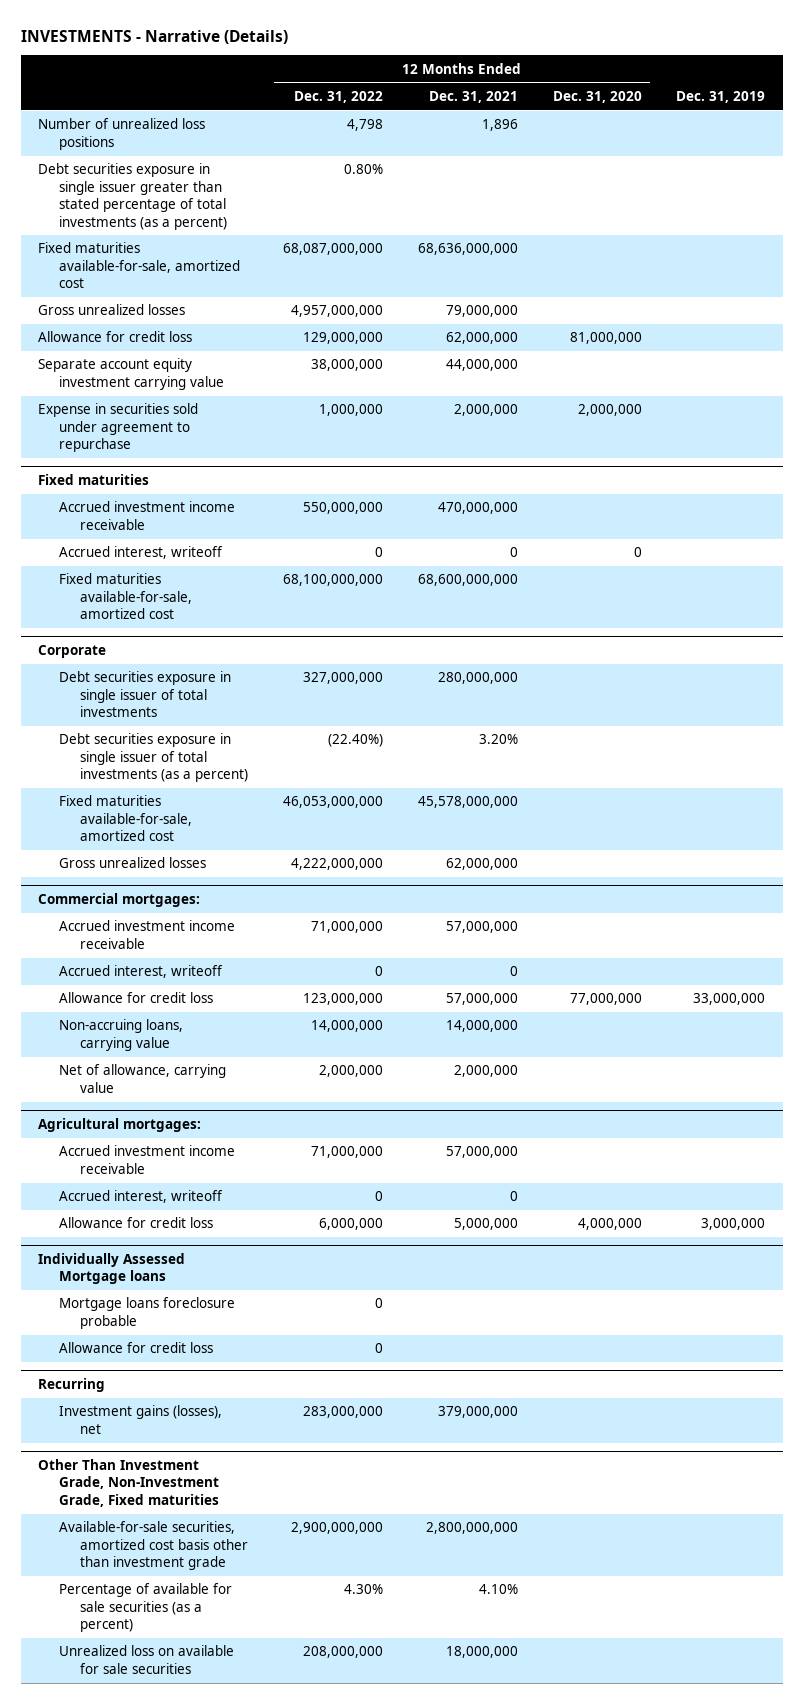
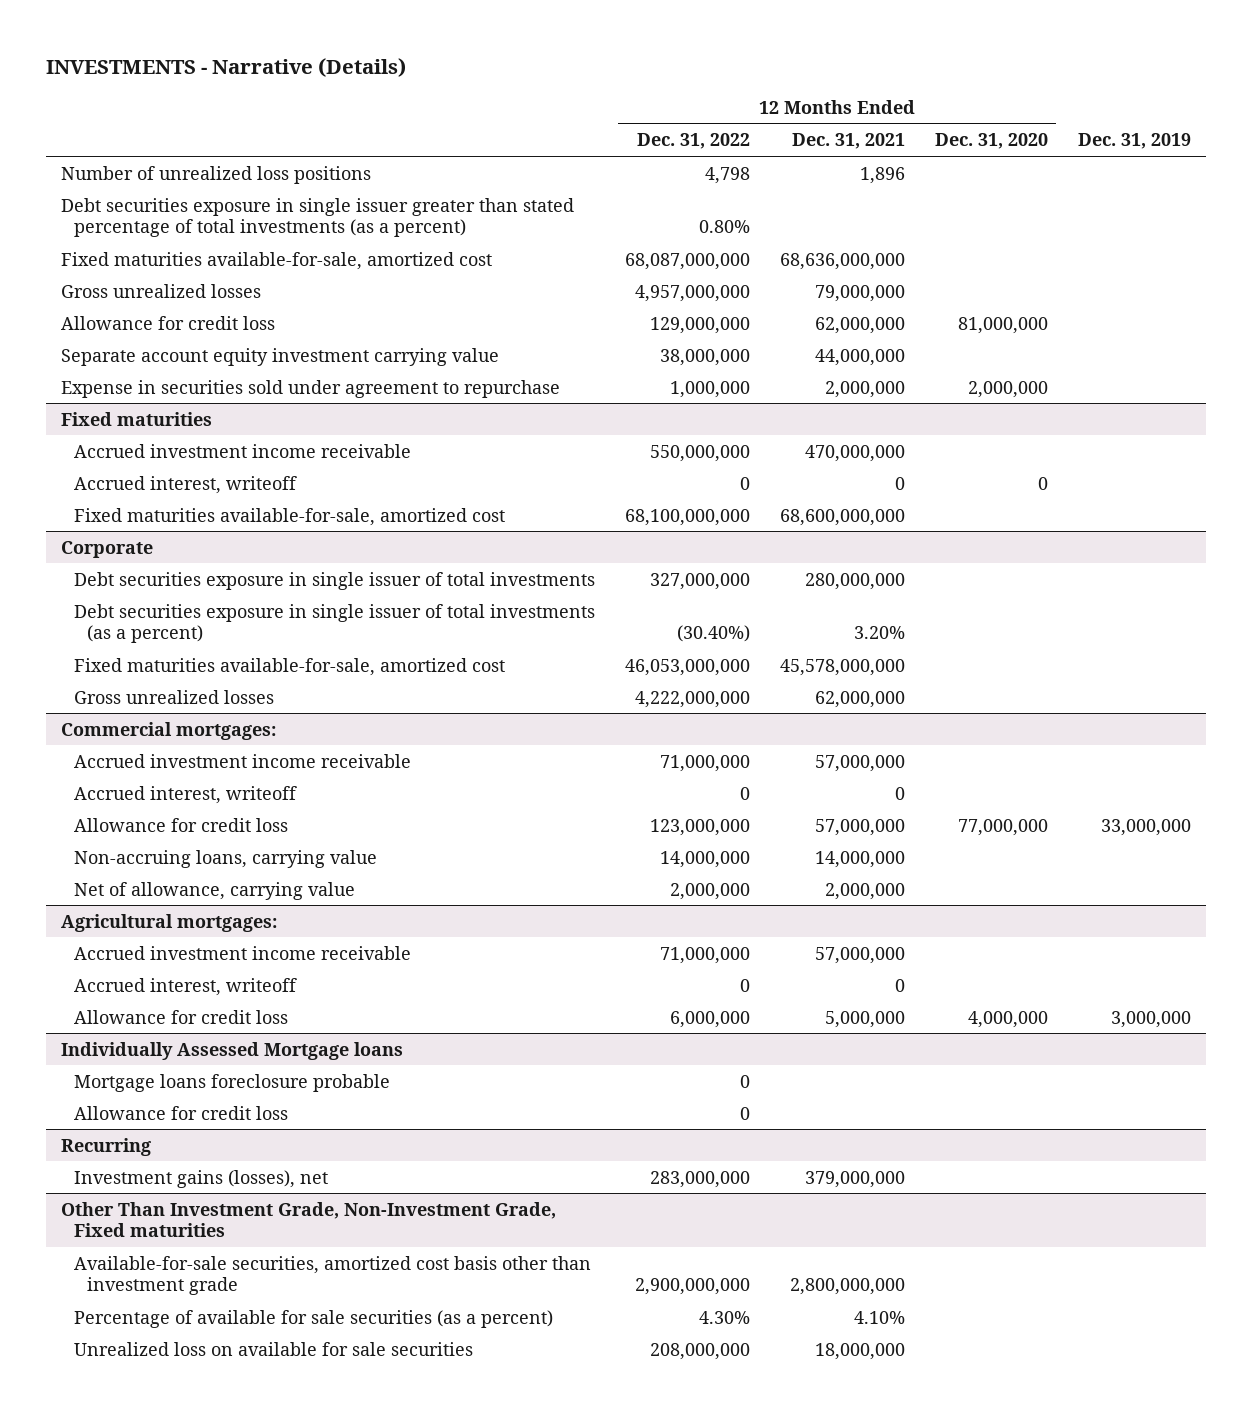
@ Corporate
- Debt securities exposure in single issuer of total investments (as a percent) | (22.40%) | 3.20% | |
+ Debt securities exposure in single issuer of total investments (as a percent) | (30.40%) | 3.20% | |

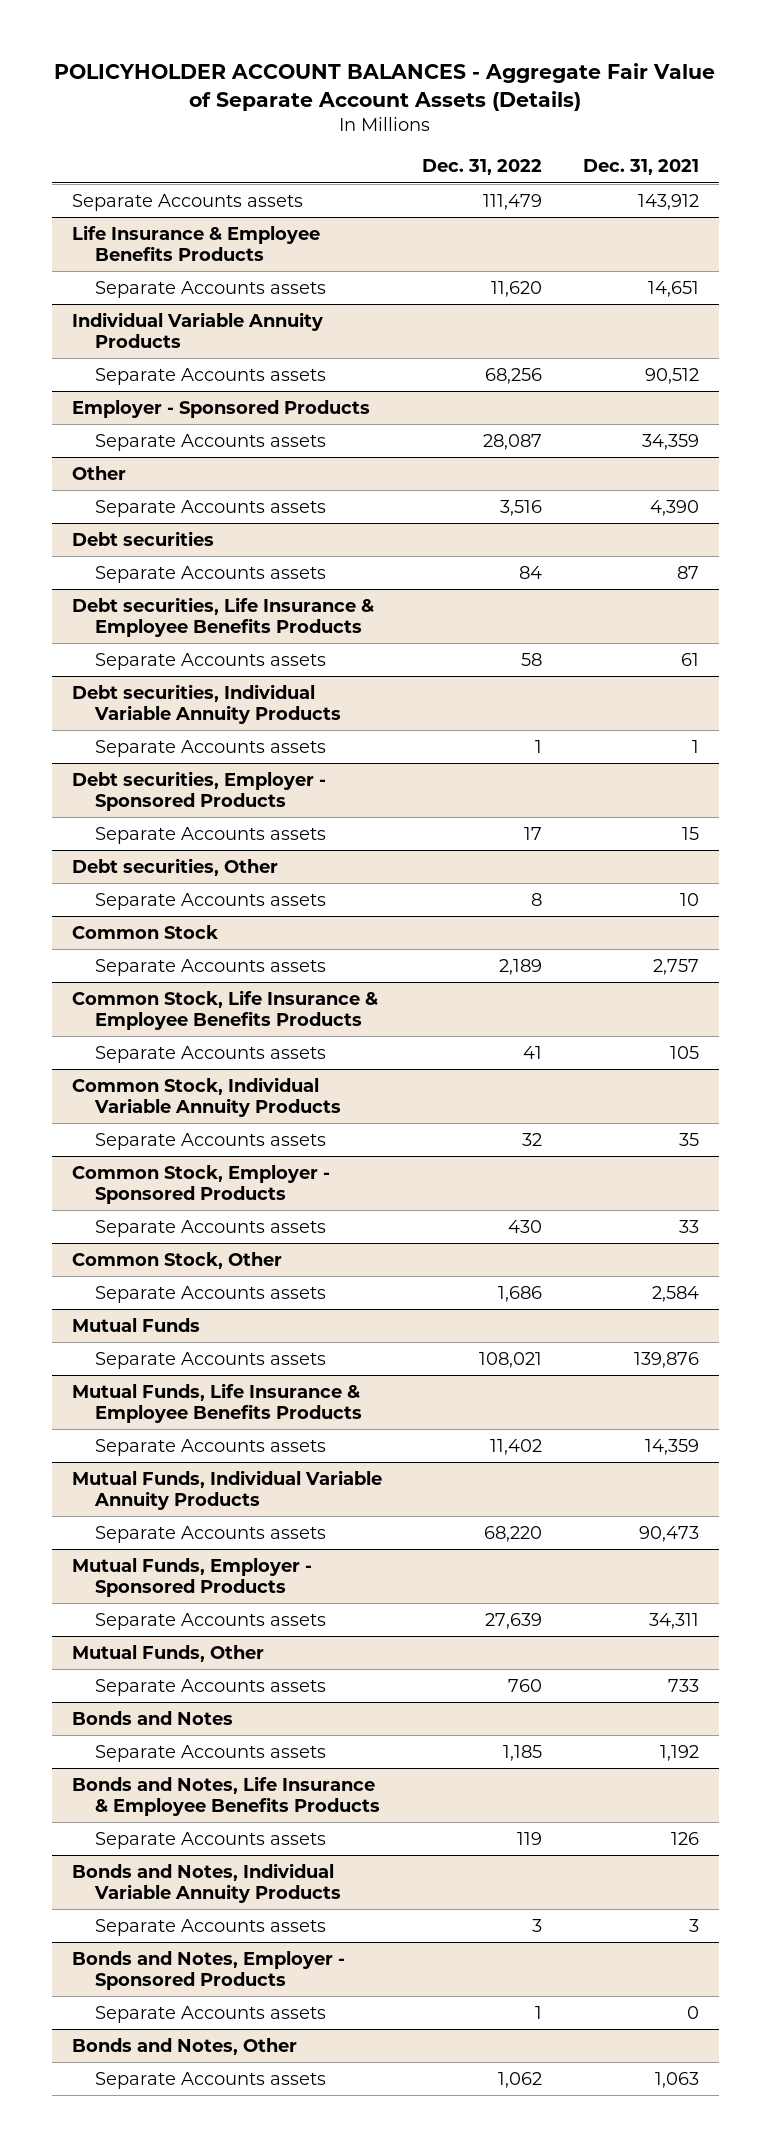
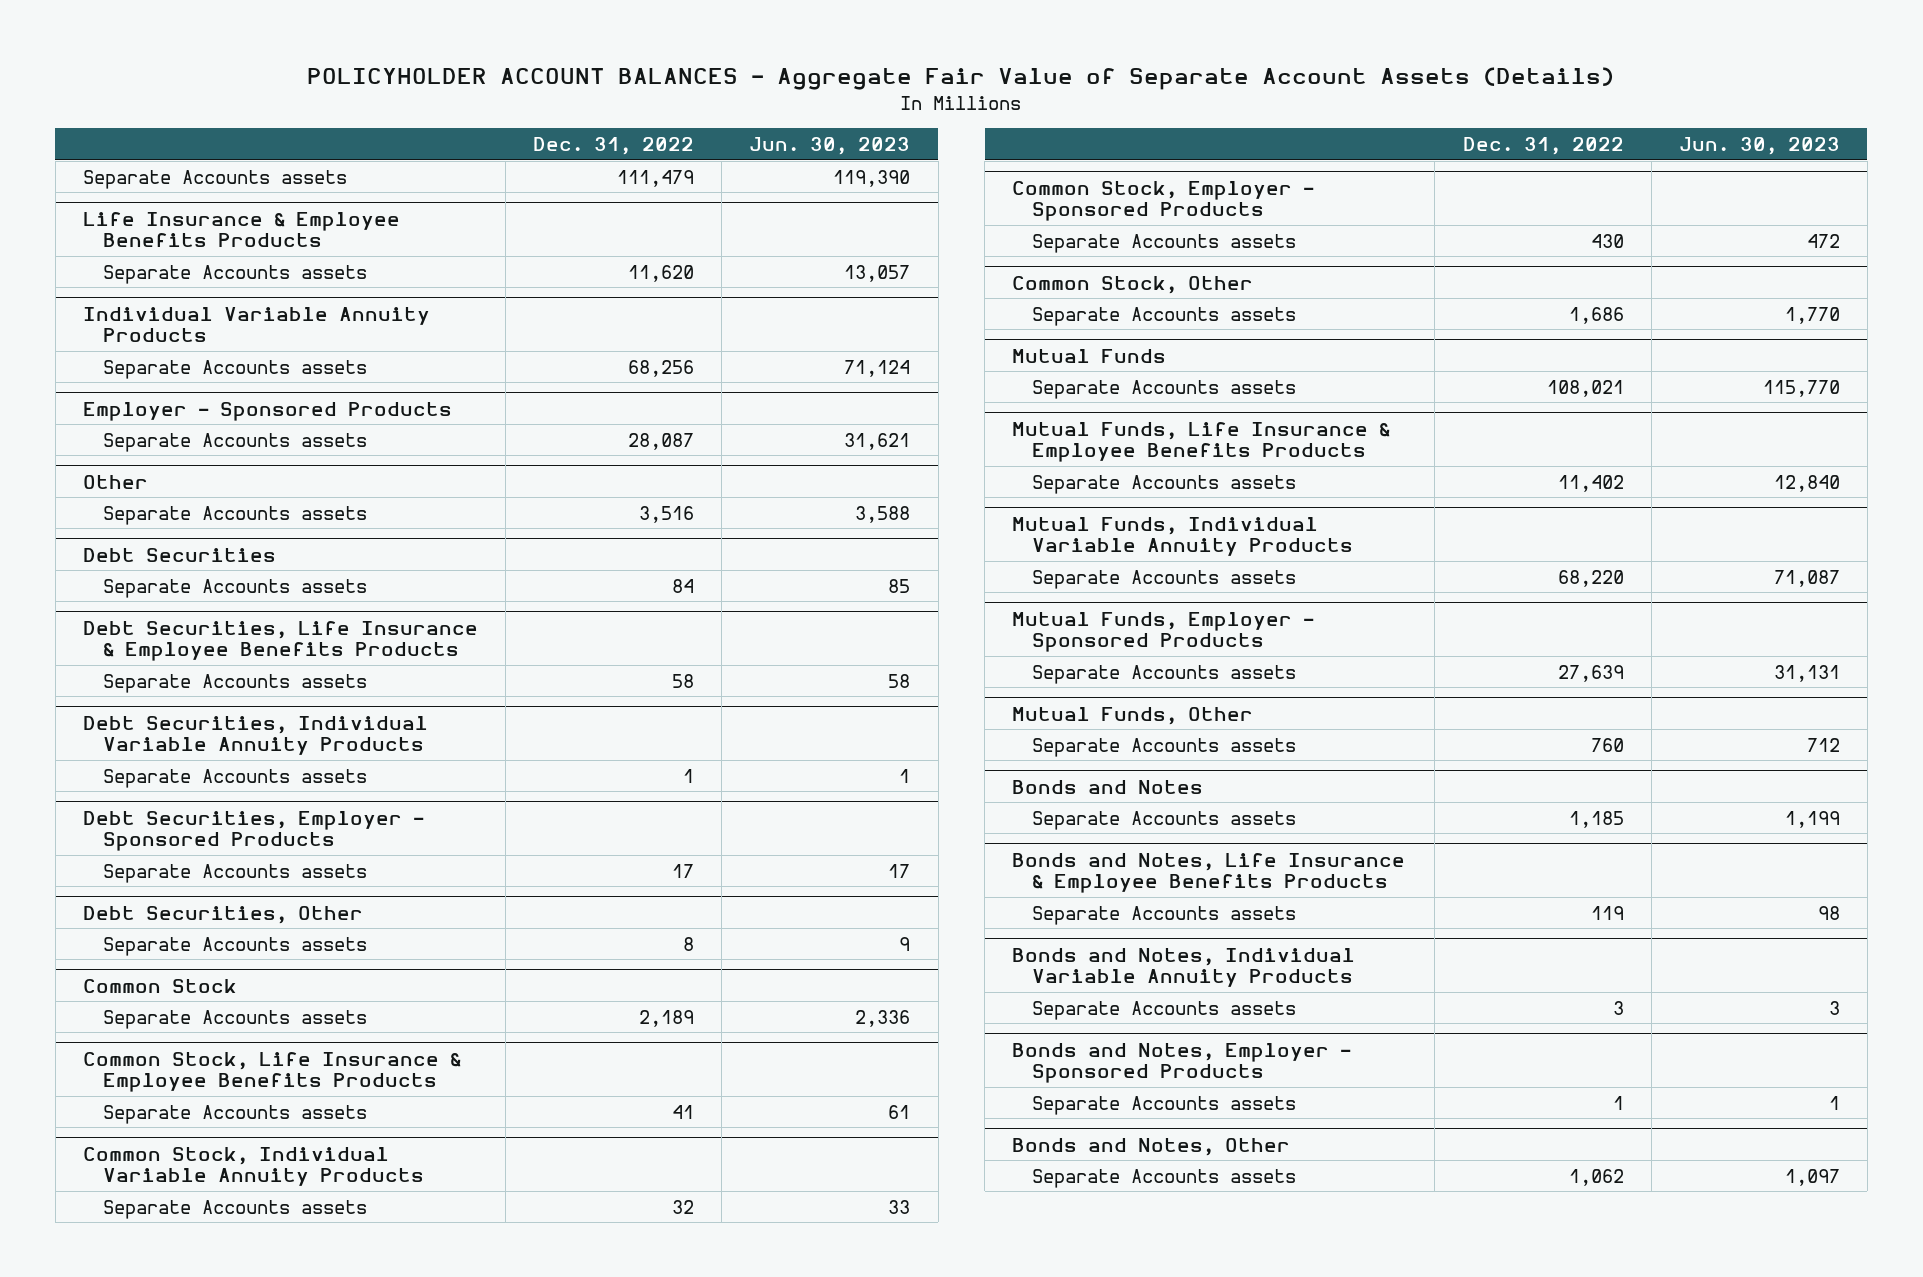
- | Dec. 31, 2022 | Dec. 31, 2021
+ | Dec. 31, 2022 | Jun. 30, 2023
- Debt securities
+ Debt Securities
- Debt securities, Life Insurance & Employee Benefits Products
+ Debt Securities, Life Insurance & Employee Benefits Products
- Debt securities, Individual Variable Annuity Products
+ Debt Securities, Individual Variable Annuity Products
- Debt securities, Employer - Sponsored Products
+ Debt Securities, Employer - Sponsored Products
- Debt securities, Other
+ Debt Securities, Other

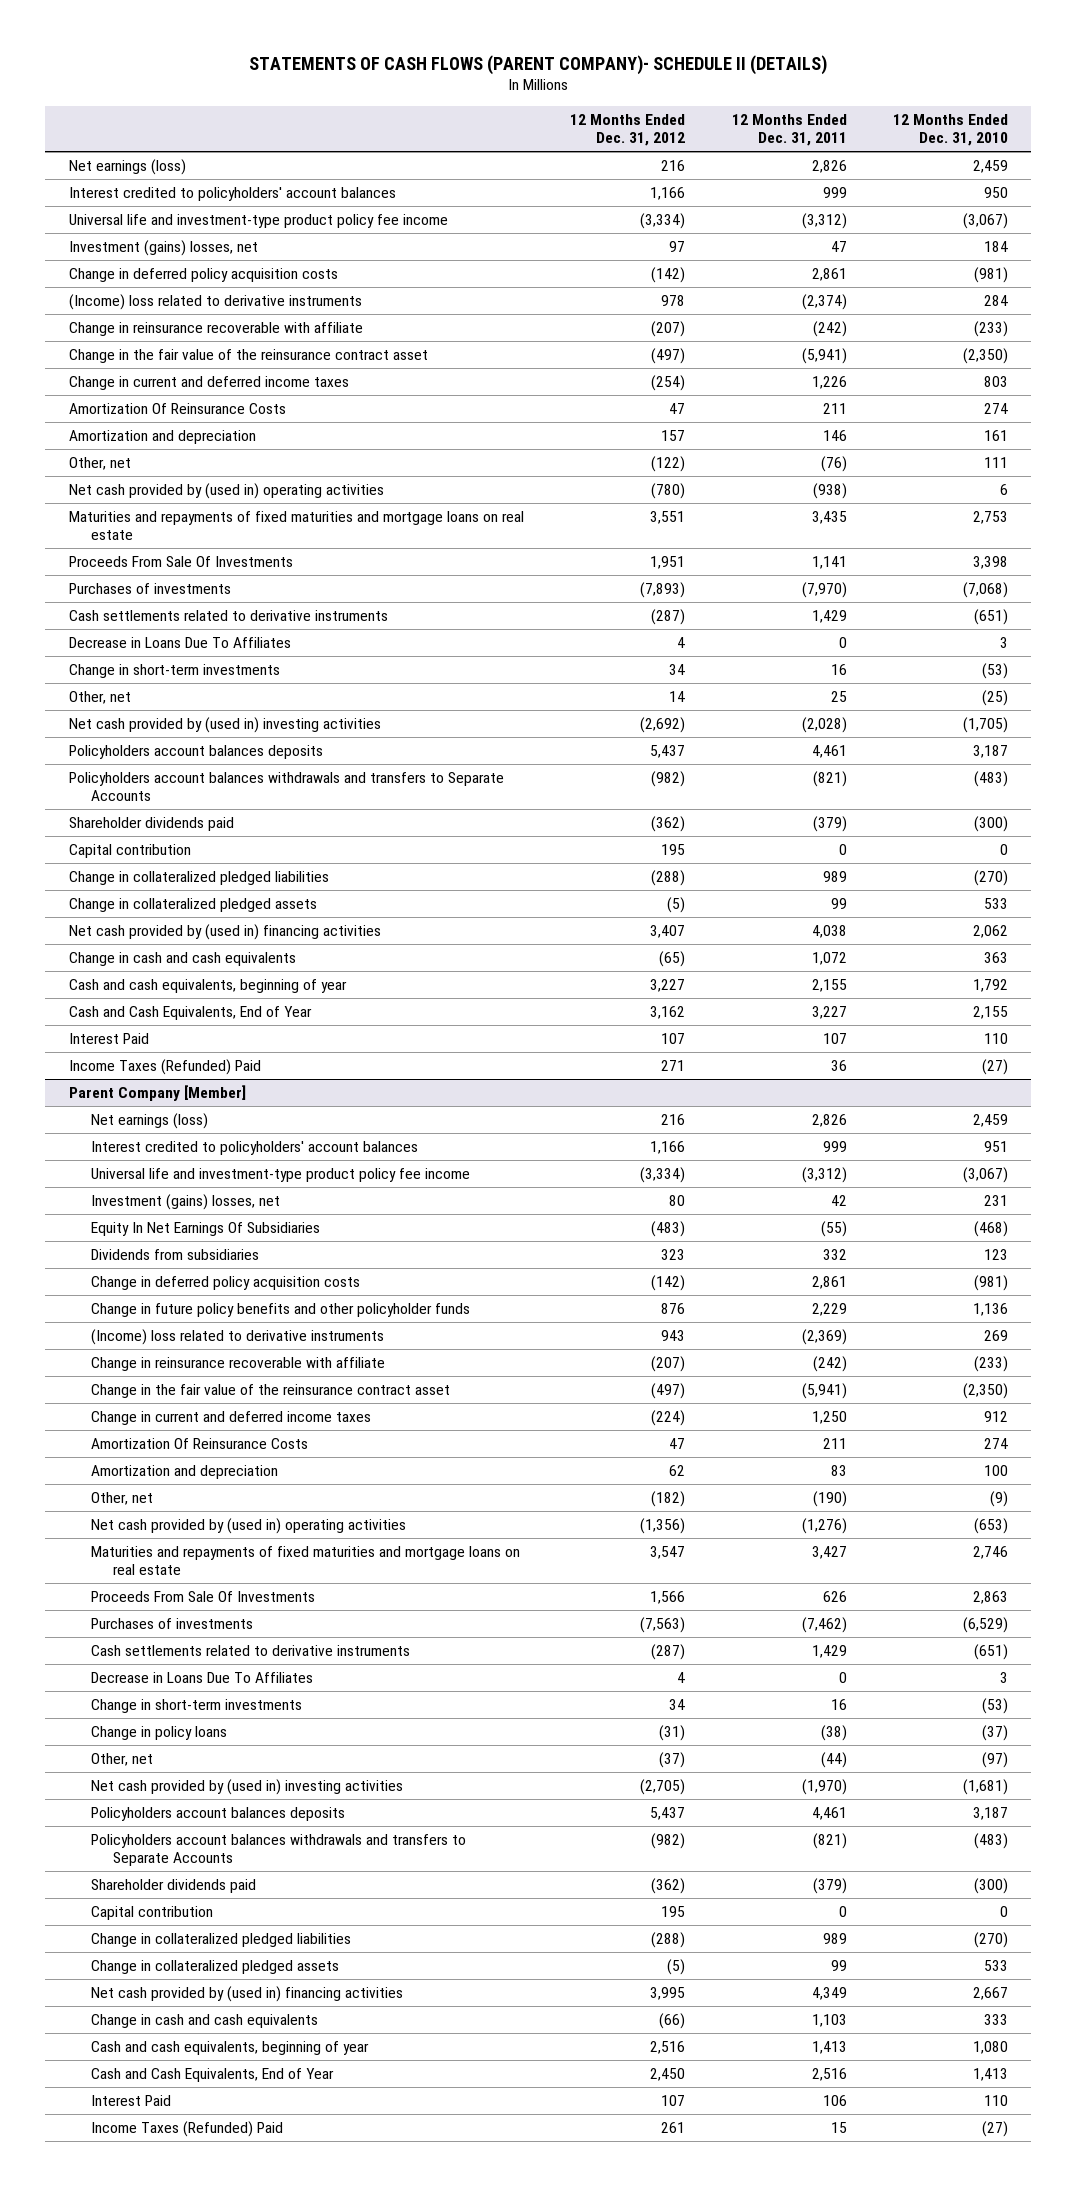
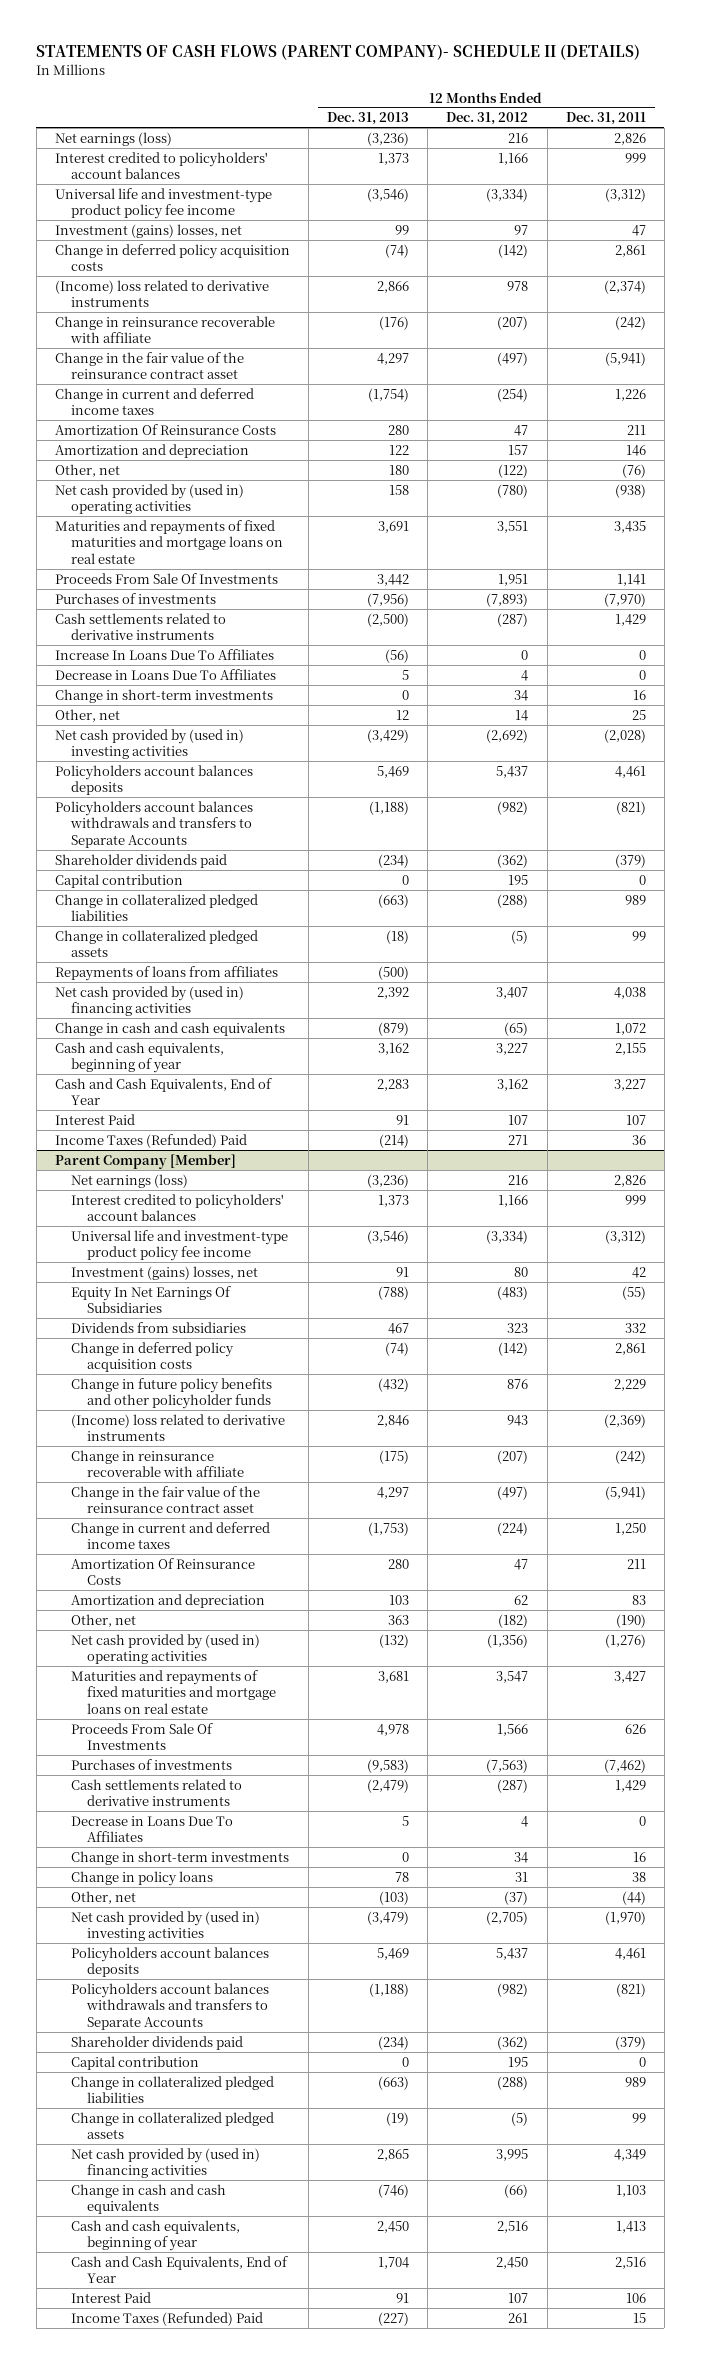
- | 12 Months Ended Dec. 31, 2012 | 12 Months Ended Dec. 31, 2011 | 12 Months Ended Dec. 31, 2010
+ | 12 Months Ended Dec. 31, 2013 | 12 Months Ended Dec. 31, 2012 | 12 Months Ended Dec. 31, 2011
+ Increase In Loans Due To Affiliates | (56) | 0 | 0
+ Repayments of loans from affiliates | (500) | |
@ Parent Company [Member]
- Change in policy loans | (31) | (38) | (37)
+ Change in policy loans | 78 | 31 | 38

